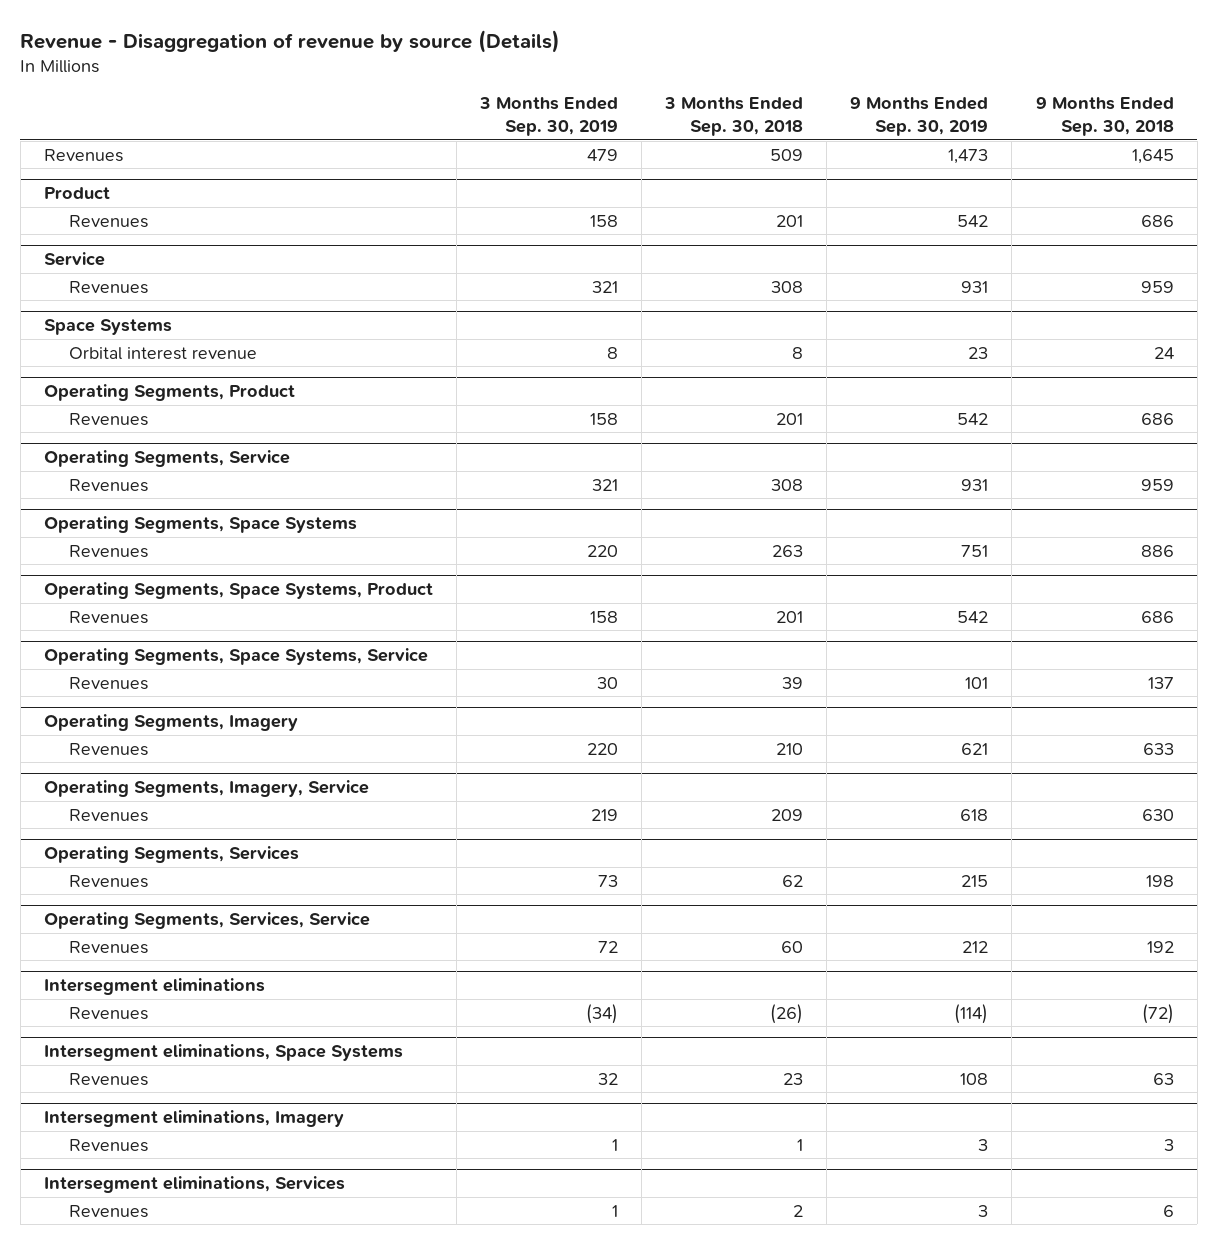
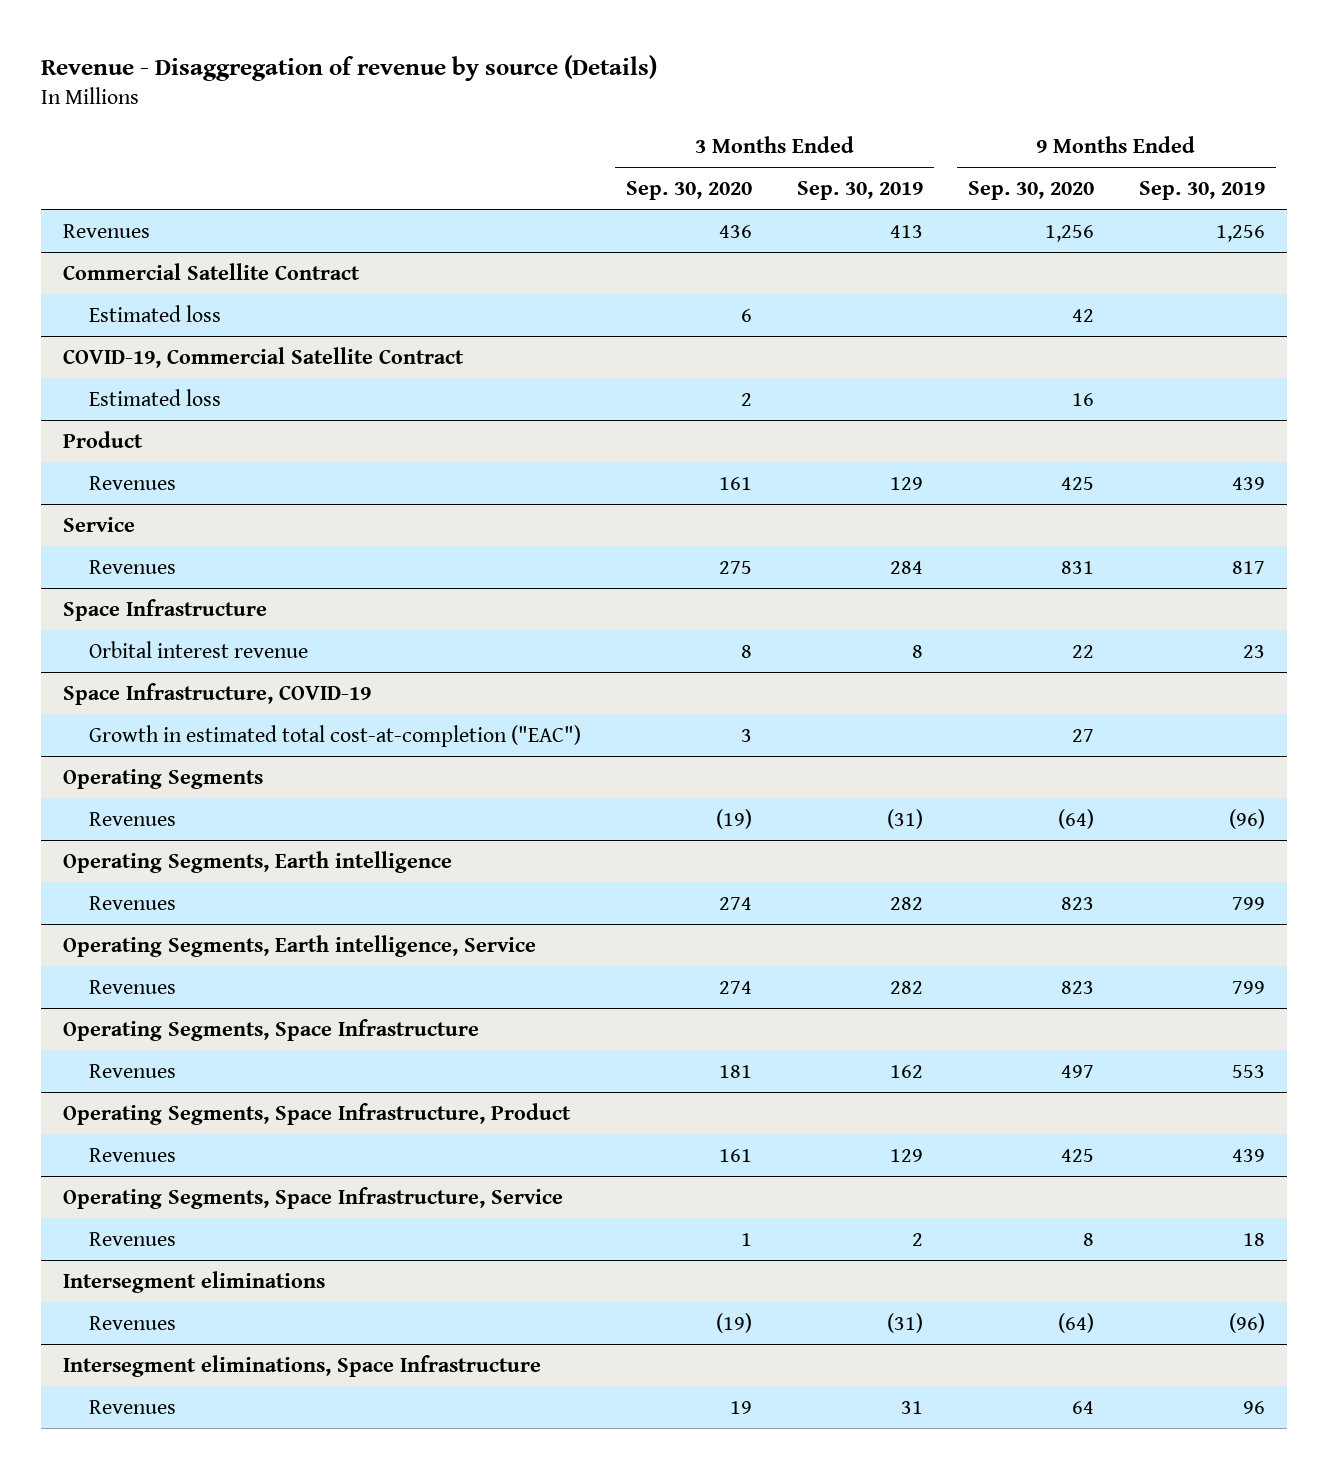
- | 3 Months Ended Sep. 30, 2019 | 3 Months Ended Sep. 30, 2018 | 9 Months Ended Sep. 30, 2019 | 9 Months Ended Sep. 30, 2018
+ | 3 Months Ended Sep. 30, 2020 | 3 Months Ended Sep. 30, 2019 | 9 Months Ended Sep. 30, 2020 | 9 Months Ended Sep. 30, 2019
- Revenues | 479 | 509 | 1,473 | 1,645
+ Revenues | 436 | 413 | 1,256 | 1,256
+ Commercial Satellite Contract
+ Estimated loss | 6 | | 42 |
+ COVID-19, Commercial Satellite Contract
+ Estimated loss | 2 | | 16 |
@ Product
- Revenues | 158 | 201 | 542 | 686
+ Revenues | 161 | 129 | 425 | 439
@ Service
- Revenues | 321 | 308 | 931 | 959
- Space Systems
@ Service
+ Revenues | 275 | 284 | 831 | 817
+ Space Infrastructure
- Operating Segments, Product
- Revenues | 158 | 201 | 542 | 686
- Operating Segments, Service
- Revenues | 321 | 308 | 931 | 959
- Operating Segments, Space Systems
- Revenues | 220 | 263 | 751 | 886
- Operating Segments, Space Systems, Product
- Revenues | 158 | 201 | 542 | 686
- Operating Segments, Space Systems, Service
- Revenues | 30 | 39 | 101 | 137
- Operating Segments, Imagery
- Revenues | 220 | 210 | 621 | 633
- Operating Segments, Imagery, Service
- Revenues | 219 | 209 | 618 | 630
- Operating Segments, Services
- Revenues | 73 | 62 | 215 | 198
- Operating Segments, Services, Service
- Revenues | 72 | 60 | 212 | 192
+ Space Infrastructure, COVID-19
+ Growth in estimated total cost-at-completion ("EAC") | 3 | | 27 |
+ Operating Segments
+ Revenues | (19) | (31) | (64) | (96)
+ Operating Segments, Earth intelligence
+ Revenues | 274 | 282 | 823 | 799
+ Operating Segments, Earth intelligence, Service
+ Revenues | 274 | 282 | 823 | 799
+ Operating Segments, Space Infrastructure
+ Revenues | 181 | 162 | 497 | 553
+ Operating Segments, Space Infrastructure, Product
+ Revenues | 161 | 129 | 425 | 439
+ Operating Segments, Space Infrastructure, Service
+ Revenues | 1 | 2 | 8 | 18
@ Intersegment eliminations
- Revenues | (34) | (26) | (114) | (72)
- Intersegment eliminations, Space Systems
- Revenues | 32 | 23 | 108 | 63
- Intersegment eliminations, Imagery
- Revenues | 1 | 1 | 3 | 3
- Intersegment eliminations, Services
- Revenues | 1 | 2 | 3 | 6
@ Intersegment eliminations
+ Revenues | (19) | (31) | (64) | (96)
+ Intersegment eliminations, Space Infrastructure
+ Revenues | 19 | 31 | 64 | 96

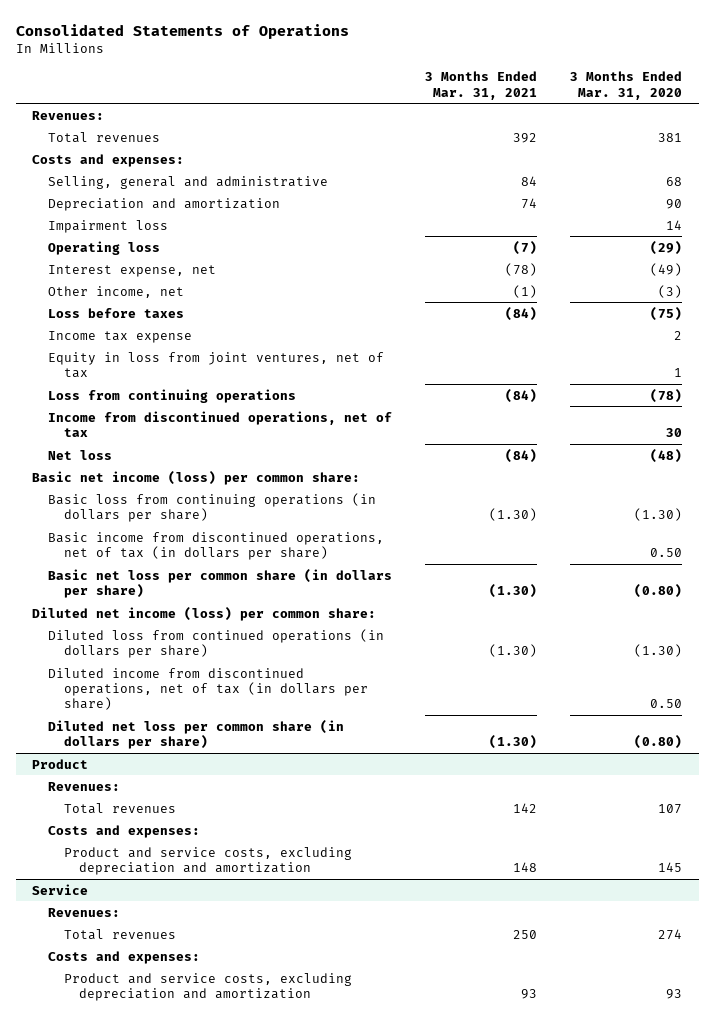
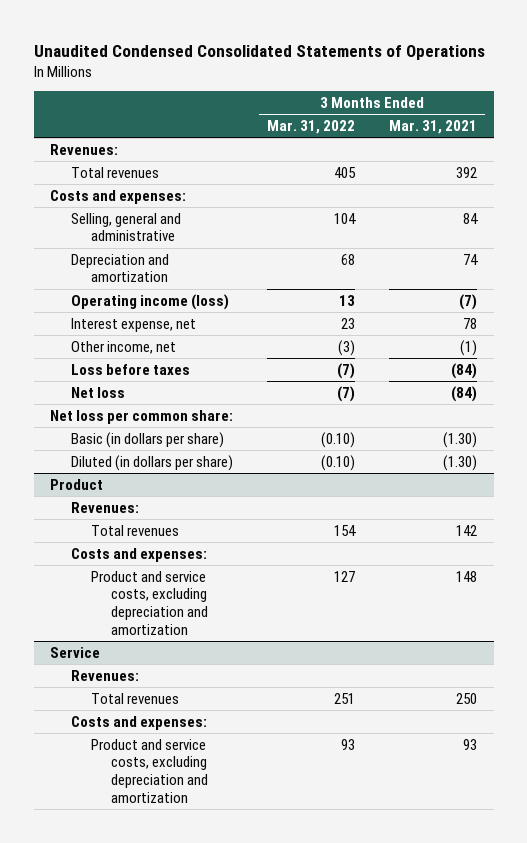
- Consolidated Statements of Operations
+ Unaudited Condensed Consolidated Statements of Operations
- | 3 Months Ended Mar. 31, 2021 | 3 Months Ended Mar. 31, 2020
+ | 3 Months Ended Mar. 31, 2022 | 3 Months Ended Mar. 31, 2021
- Impairment loss | | 14
- Operating loss | (7) | (29)
- Interest expense, net | (78) | (49)
+ Operating income (loss) | 13 | (7)
+ Interest expense, net | 23 | 78
- Income tax expense | | 2
- Equity in loss from joint ventures, net of tax | | 1
- Loss from continuing operations | (84) | (78)
- Income from discontinued operations, net of tax | | 30
- Basic net income (loss) per common share:
- Basic loss from continuing operations (in dollars per share) | (1.30) | (1.30)
- Basic income from discontinued operations, net of tax (in dollars per share) | | 0.50
- Basic net loss per common share (in dollars per share) | (1.30) | (0.80)
- Diluted net income (loss) per common share:
- Diluted loss from continued operations (in dollars per share) | (1.30) | (1.30)
- Diluted income from discontinued operations, net of tax (in dollars per share) | | 0.50
- Diluted net loss per common share (in dollars per share) | (1.30) | (0.80)
+ Net loss per common share:
+ Basic (in dollars per share) | (0.10) | (1.30)
+ Diluted (in dollars per share) | (0.10) | (1.30)

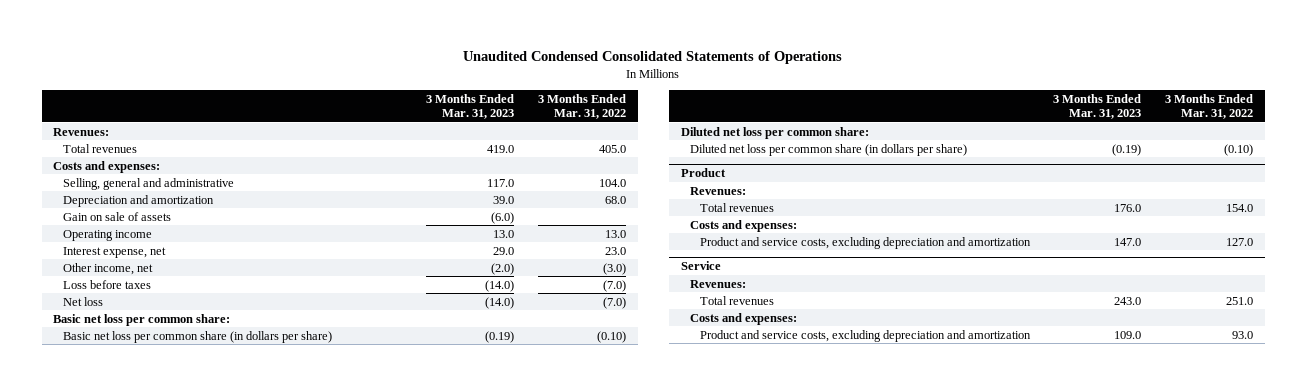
- | 3 Months Ended Mar. 31, 2022 | 3 Months Ended Mar. 31, 2021
+ | 3 Months Ended Mar. 31, 2023 | 3 Months Ended Mar. 31, 2022
- Total revenues | 405 | 392
+ Total revenues | 419.0 | 405.0
- Selling, general and administrative | 104 | 84
- Depreciation and amortization | 68 | 74
- Operating income (loss) | 13 | (7)
- Interest expense, net | 23 | 78
- Other income, net | (3) | (1)
- Loss before taxes | (7) | (84)
- Net loss | (7) | (84)
- Net loss per common share:
- Basic (in dollars per share) | (0.10) | (1.30)
- Diluted (in dollars per share) | (0.10) | (1.30)
+ Selling, general and administrative | 117.0 | 104.0
+ Depreciation and amortization | 39.0 | 68.0
+ Gain on sale of assets | (6.0) |
+ Operating income | 13.0 | 13.0
+ Interest expense, net | 29.0 | 23.0
+ Other income, net | (2.0) | (3.0)
+ Loss before taxes | (14.0) | (7.0)
+ Net loss | (14.0) | (7.0)
+ Basic net loss per common share:
+ Basic net loss per common share (in dollars per share) | (0.19) | (0.10)
+ Diluted net loss per common share:
+ Diluted net loss per common share (in dollars per share) | (0.19) | (0.10)
@ Product
- Total revenues | 154 | 142
+ Total revenues | 176.0 | 154.0
- Product and service costs, excluding depreciation and amortization | 127 | 148
+ Product and service costs, excluding depreciation and amortization | 147.0 | 127.0
@ Service
- Total revenues | 251 | 250
+ Total revenues | 243.0 | 251.0
- Product and service costs, excluding depreciation and amortization | 93 | 93
+ Product and service costs, excluding depreciation and amortization | 109.0 | 93.0

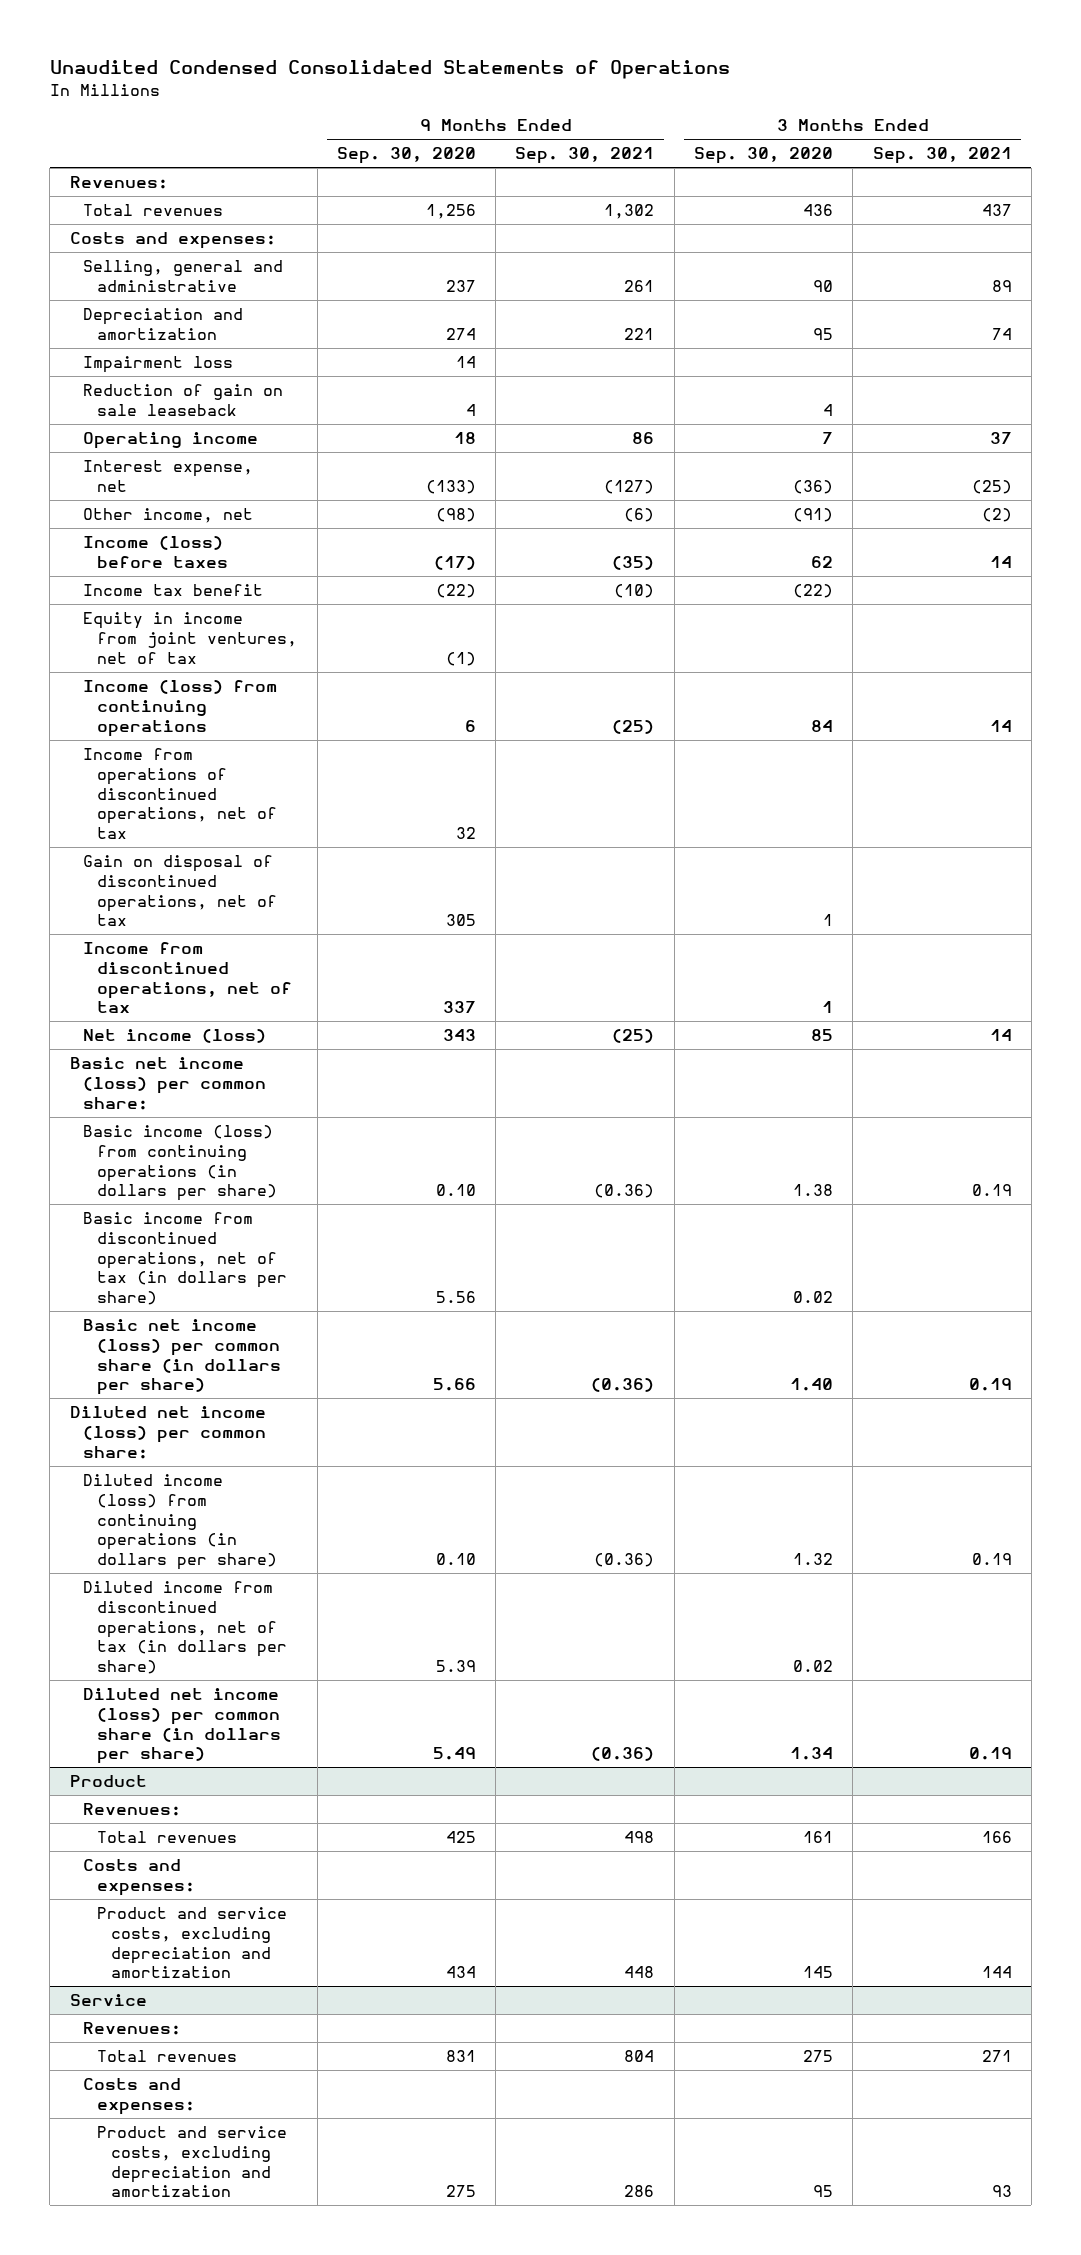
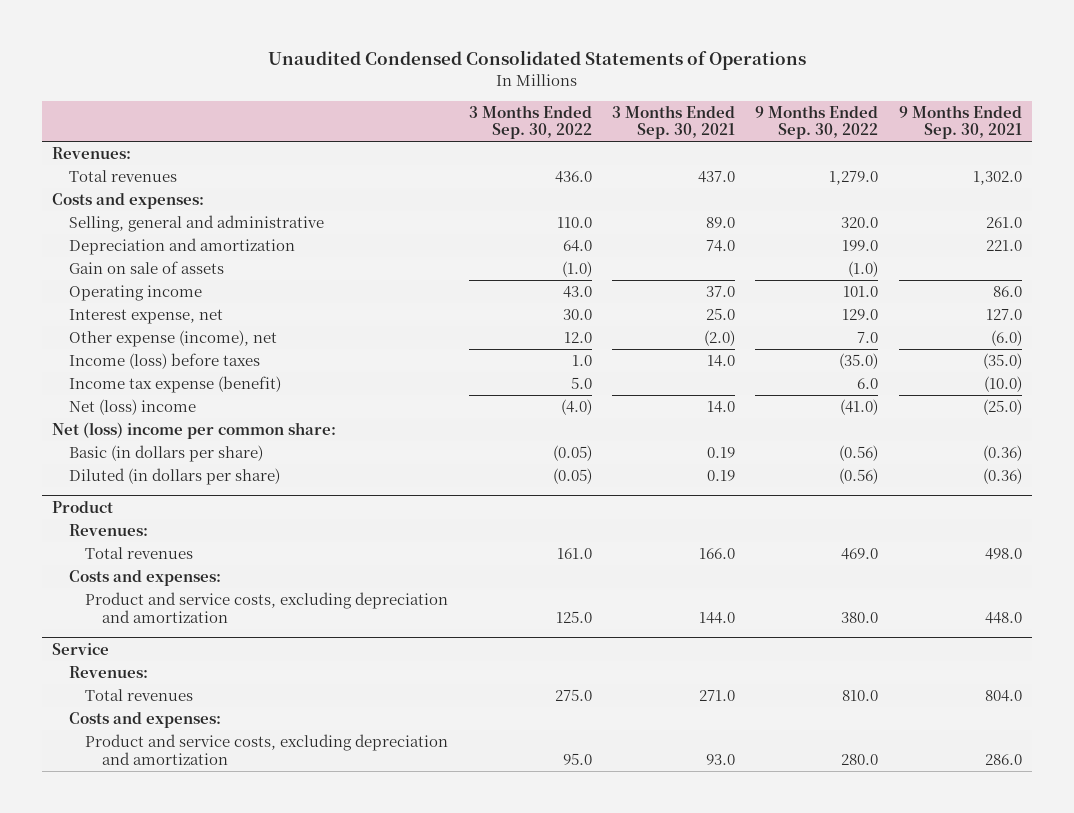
- | 9 Months Ended Sep. 30, 2020 | 9 Months Ended Sep. 30, 2021 | 3 Months Ended Sep. 30, 2020 | 3 Months Ended Sep. 30, 2021
+ | 3 Months Ended Sep. 30, 2022 | 3 Months Ended Sep. 30, 2021 | 9 Months Ended Sep. 30, 2022 | 9 Months Ended Sep. 30, 2021
- Total revenues | 1,256 | 1,302 | 436 | 437
+ Total revenues | 436.0 | 437.0 | 1,279.0 | 1,302.0
- Selling, general and administrative | 237 | 261 | 90 | 89
- Depreciation and amortization | 274 | 221 | 95 | 74
- Impairment loss | 14 | | |
- Reduction of gain on sale leaseback | 4 | | 4 |
- Operating income | 18 | 86 | 7 | 37
- Interest expense, net | (133) | (127) | (36) | (25)
- Other income, net | (98) | (6) | (91) | (2)
- Income (loss) before taxes | (17) | (35) | 62 | 14
- Income tax benefit | (22) | (10) | (22) |
- Equity in income from joint ventures, net of tax | (1) | | |
- Income (loss) from continuing operations | 6 | (25) | 84 | 14
- Income from operations of discontinued operations, net of tax | 32 | | |
- Gain on disposal of discontinued operations, net of tax | 305 | | 1 |
- Income from discontinued operations, net of tax | 337 | | 1 |
- Net income (loss) | 343 | (25) | 85 | 14
- Basic net income (loss) per common share:
- Basic income (loss) from continuing operations (in dollars per share) | 0.10 | (0.36) | 1.38 | 0.19
- Basic income from discontinued operations, net of tax (in dollars per share) | 5.56 | | 0.02 |
- Basic net income (loss) per common share (in dollars per share) | 5.66 | (0.36) | 1.40 | 0.19
- Diluted net income (loss) per common share:
- Diluted income (loss) from continuing operations (in dollars per share) | 0.10 | (0.36) | 1.32 | 0.19
- Diluted income from discontinued operations, net of tax (in dollars per share) | 5.39 | | 0.02 |
- Diluted net income (loss) per common share (in dollars per share) | 5.49 | (0.36) | 1.34 | 0.19
+ Selling, general and administrative | 110.0 | 89.0 | 320.0 | 261.0
+ Depreciation and amortization | 64.0 | 74.0 | 199.0 | 221.0
+ Gain on sale of assets | (1.0) | | (1.0) |
+ Operating income | 43.0 | 37.0 | 101.0 | 86.0
+ Interest expense, net | 30.0 | 25.0 | 129.0 | 127.0
+ Other expense (income), net | 12.0 | (2.0) | 7.0 | (6.0)
+ Income (loss) before taxes | 1.0 | 14.0 | (35.0) | (35.0)
+ Income tax expense (benefit) | 5.0 | | 6.0 | (10.0)
+ Net (loss) income | (4.0) | 14.0 | (41.0) | (25.0)
+ Net (loss) income per common share:
+ Basic (in dollars per share) | (0.05) | 0.19 | (0.56) | (0.36)
+ Diluted (in dollars per share) | (0.05) | 0.19 | (0.56) | (0.36)
@ Product
- Total revenues | 425 | 498 | 161 | 166
+ Total revenues | 161.0 | 166.0 | 469.0 | 498.0
- Product and service costs, excluding depreciation and amortization | 434 | 448 | 145 | 144
+ Product and service costs, excluding depreciation and amortization | 125.0 | 144.0 | 380.0 | 448.0
@ Service
- Total revenues | 831 | 804 | 275 | 271
+ Total revenues | 275.0 | 271.0 | 810.0 | 804.0
- Product and service costs, excluding depreciation and amortization | 275 | 286 | 95 | 93
+ Product and service costs, excluding depreciation and amortization | 95.0 | 93.0 | 280.0 | 286.0

